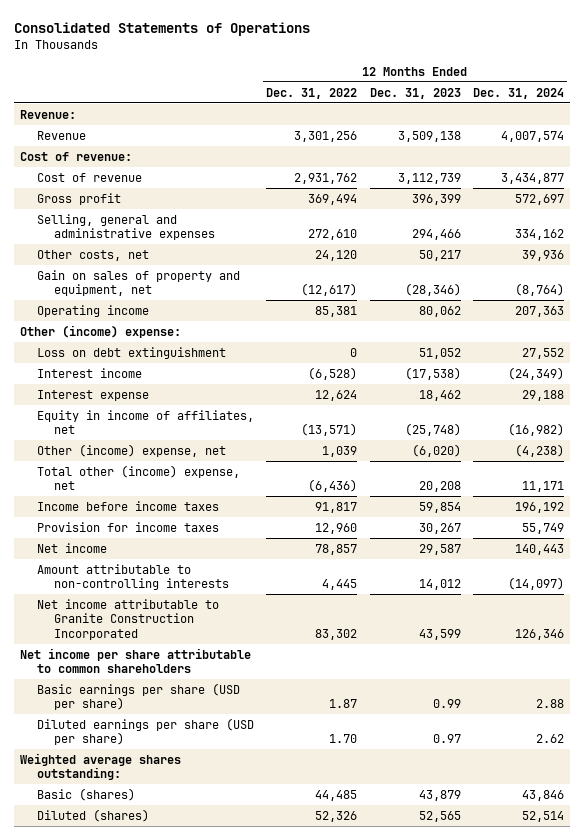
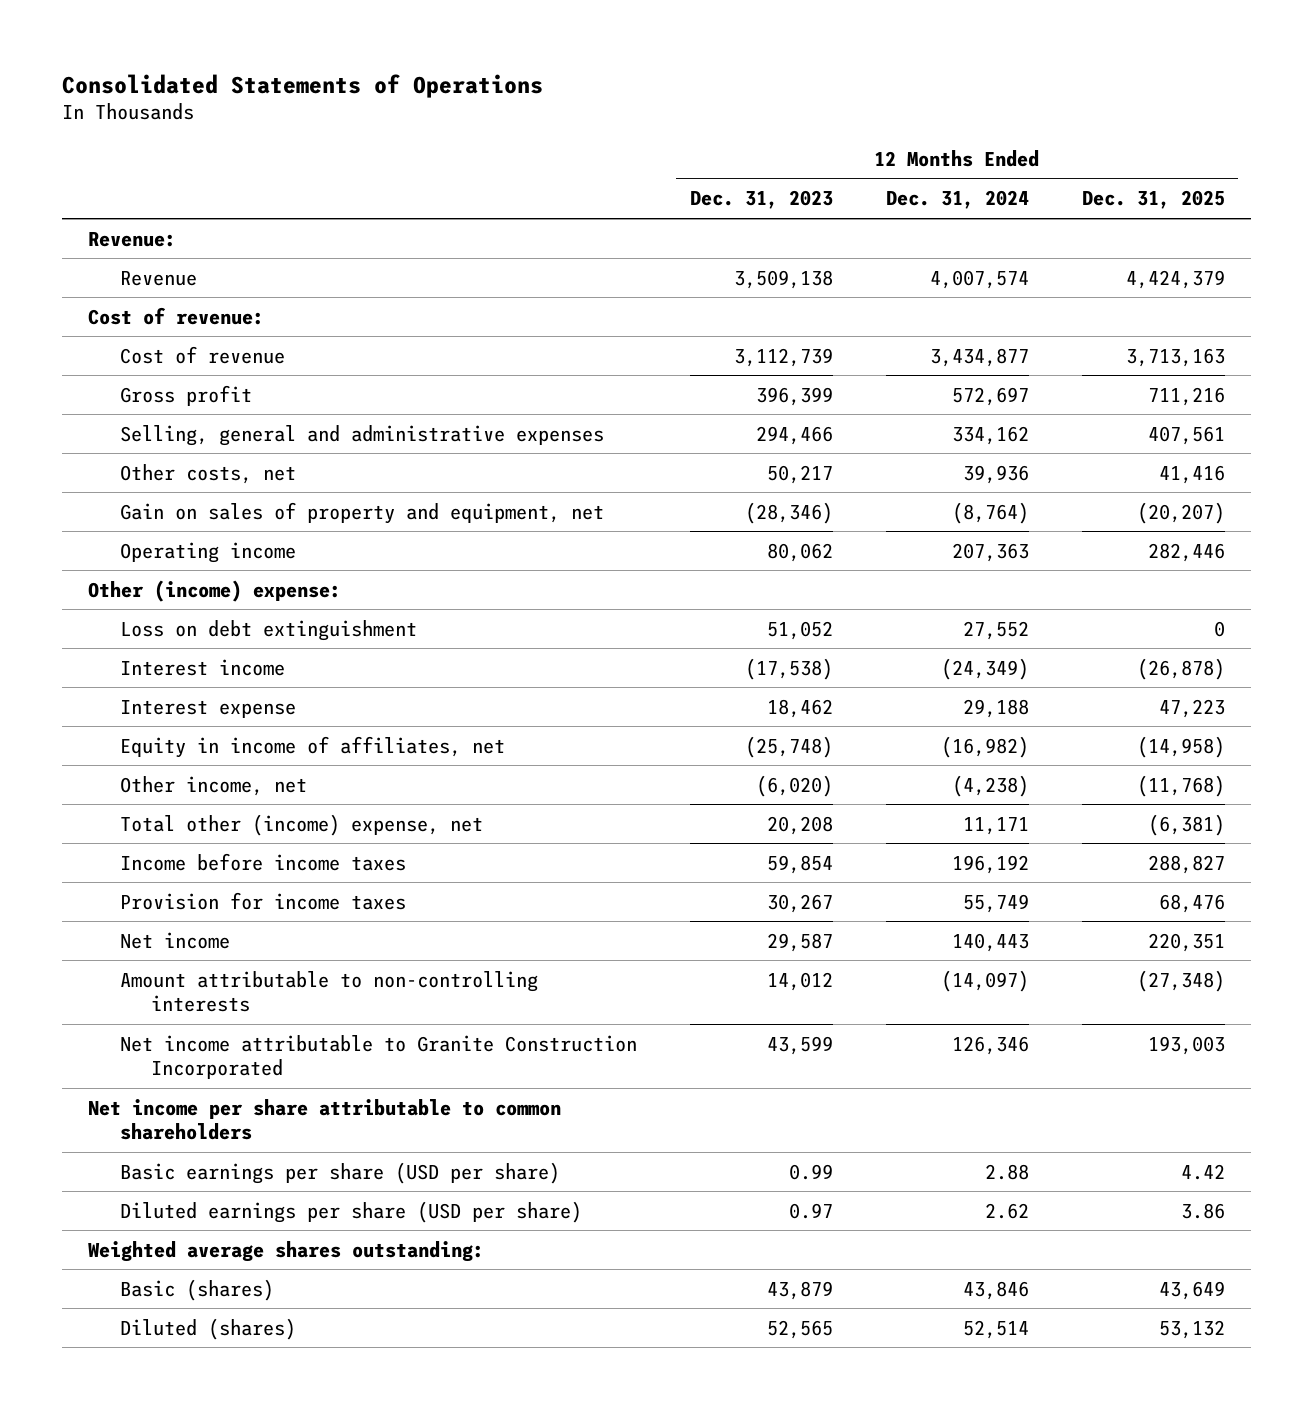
- | 12 Months Ended Dec. 31, 2022 | 12 Months Ended Dec. 31, 2023 | 12 Months Ended Dec. 31, 2024
+ | 12 Months Ended Dec. 31, 2023 | 12 Months Ended Dec. 31, 2024 | 12 Months Ended Dec. 31, 2025
- Other (income) expense, net | 1,039 | (6,020) | (4,238)
+ Other income, net | (6,020) | (4,238) | (11,768)

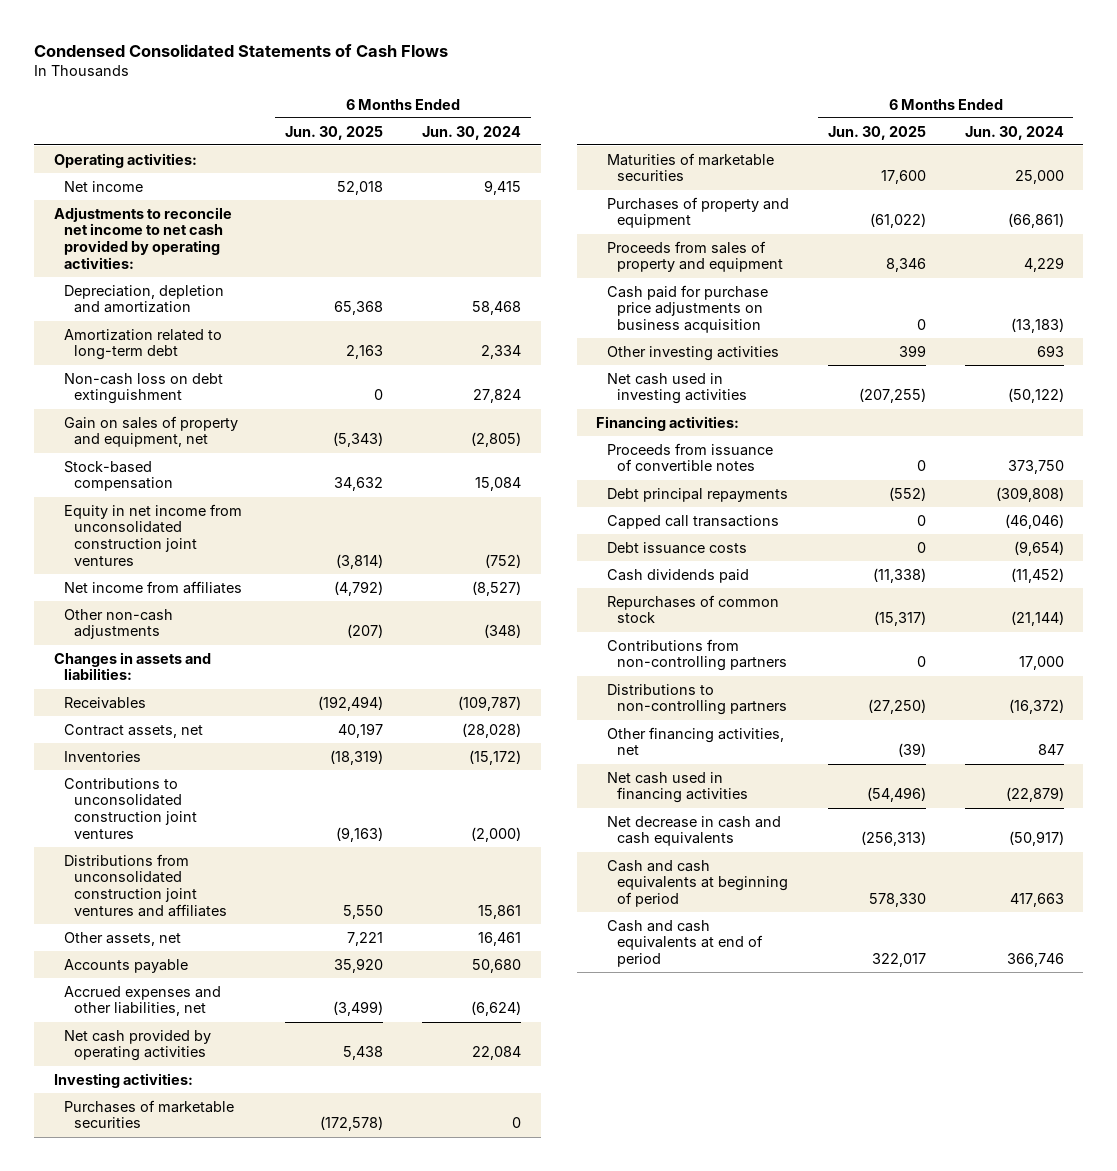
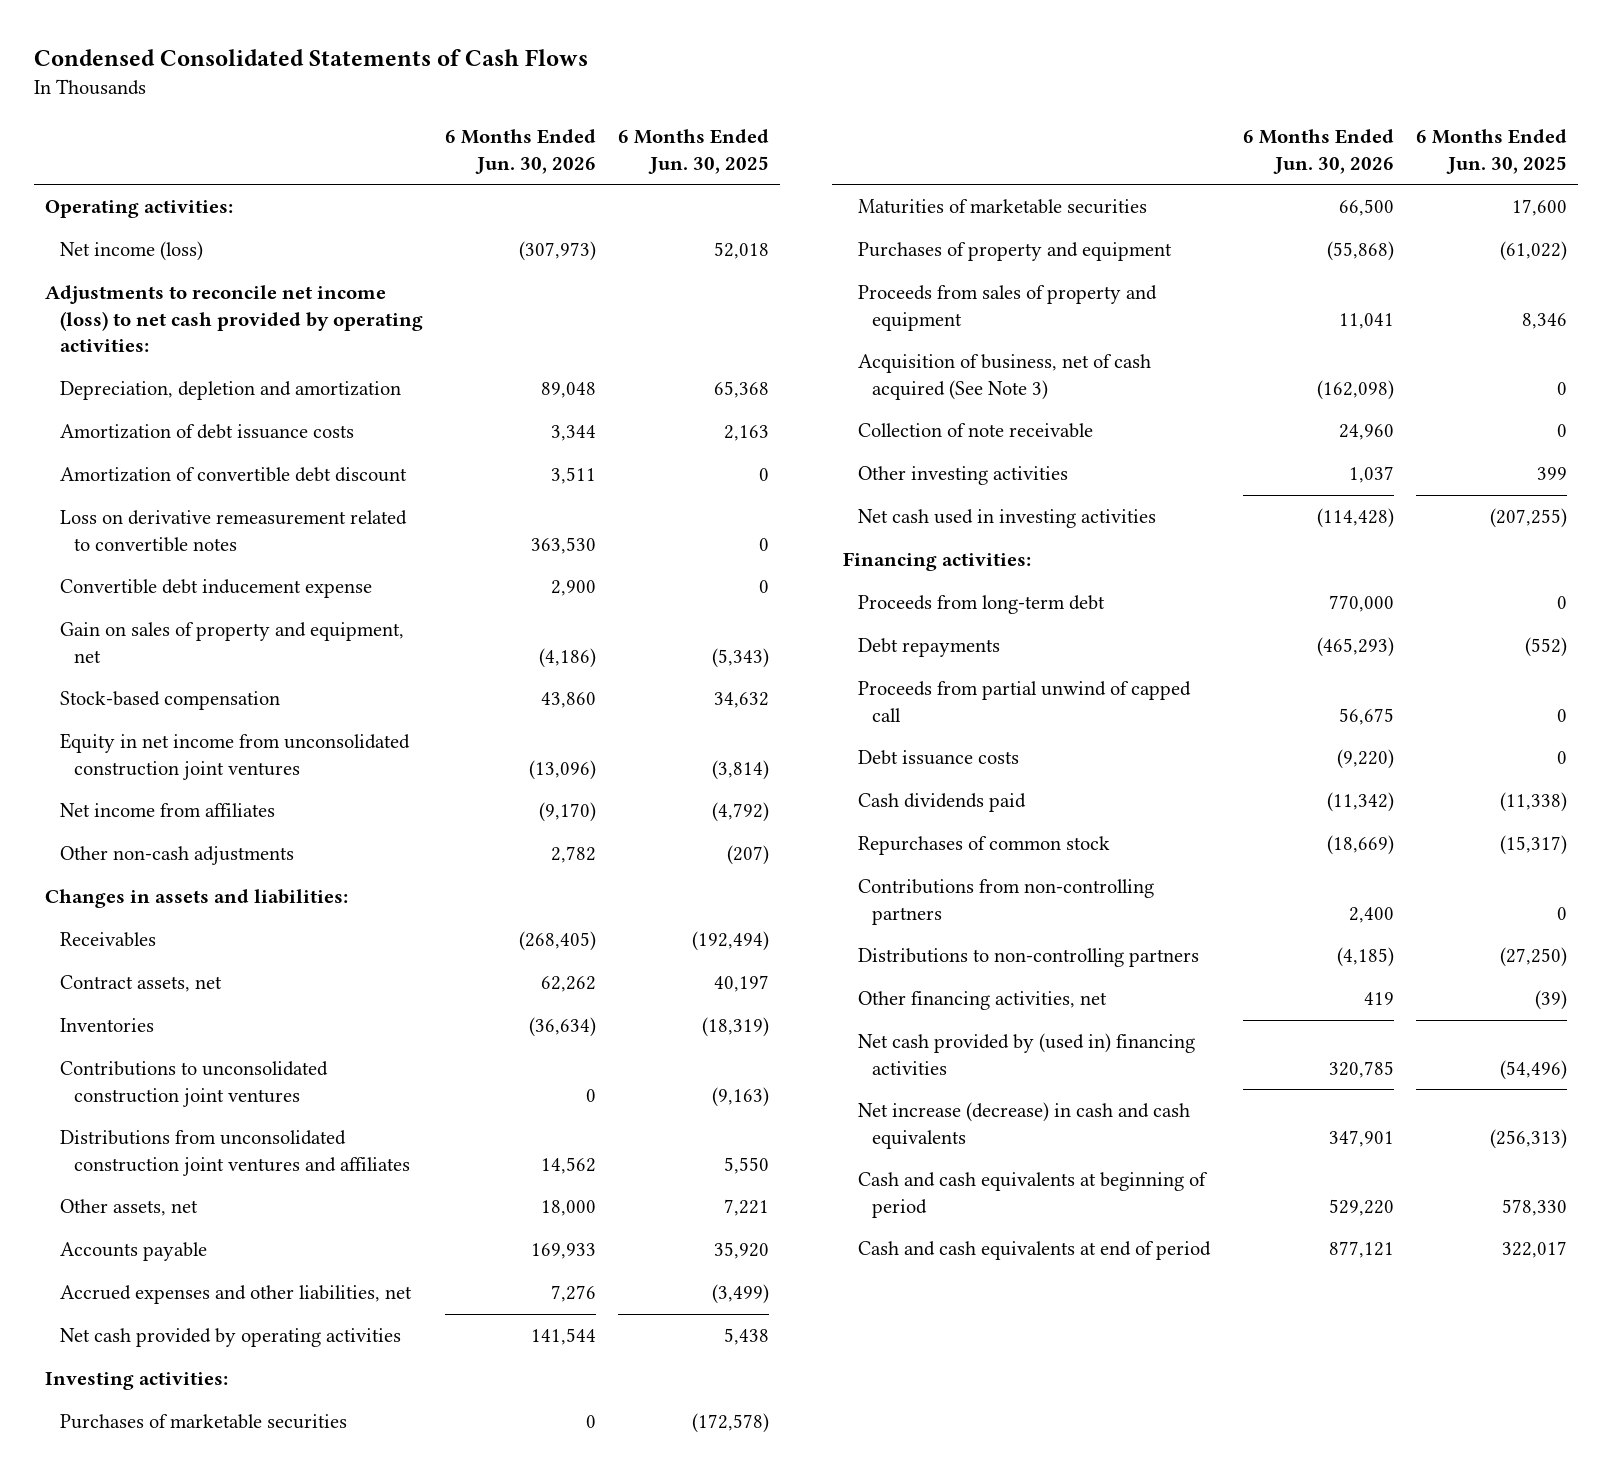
- | 6 Months Ended Jun. 30, 2025 | 6 Months Ended Jun. 30, 2024
+ | 6 Months Ended Jun. 30, 2026 | 6 Months Ended Jun. 30, 2025
- Net income | 52,018 | 9,415
- Adjustments to reconcile net income to net cash provided by operating activities:
+ Net income (loss) | (307,973) | 52,018
+ Adjustments to reconcile net income (loss) to net cash provided by operating activities:
- Amortization related to long-term debt | 2,163 | 2,334
- Non-cash loss on debt extinguishment | 0 | 27,824
+ Amortization of debt issuance costs | 3,344 | 2,163
+ Amortization of convertible debt discount | 3,511 | 0
+ Loss on derivative remeasurement related to convertible notes | 363,530 | 0
+ Convertible debt inducement expense | 2,900 | 0
- Cash paid for purchase price adjustments on business acquisition | 0 | (13,183)
+ Acquisition of business, net of cash acquired (See Note 3) | (162,098) | 0
+ Collection of note receivable | 24,960 | 0
- Proceeds from issuance of convertible notes | 0 | 373,750
- Debt principal repayments | (552) | (309,808)
- Capped call transactions | 0 | (46,046)
+ Proceeds from long-term debt | 770,000 | 0
+ Debt repayments | (465,293) | (552)
+ Proceeds from partial unwind of capped call | 56,675 | 0
- Net cash used in financing activities | (54,496) | (22,879)
- Net decrease in cash and cash equivalents | (256,313) | (50,917)
+ Net cash provided by (used in) financing activities | 320,785 | (54,496)
+ Net increase (decrease) in cash and cash equivalents | 347,901 | (256,313)

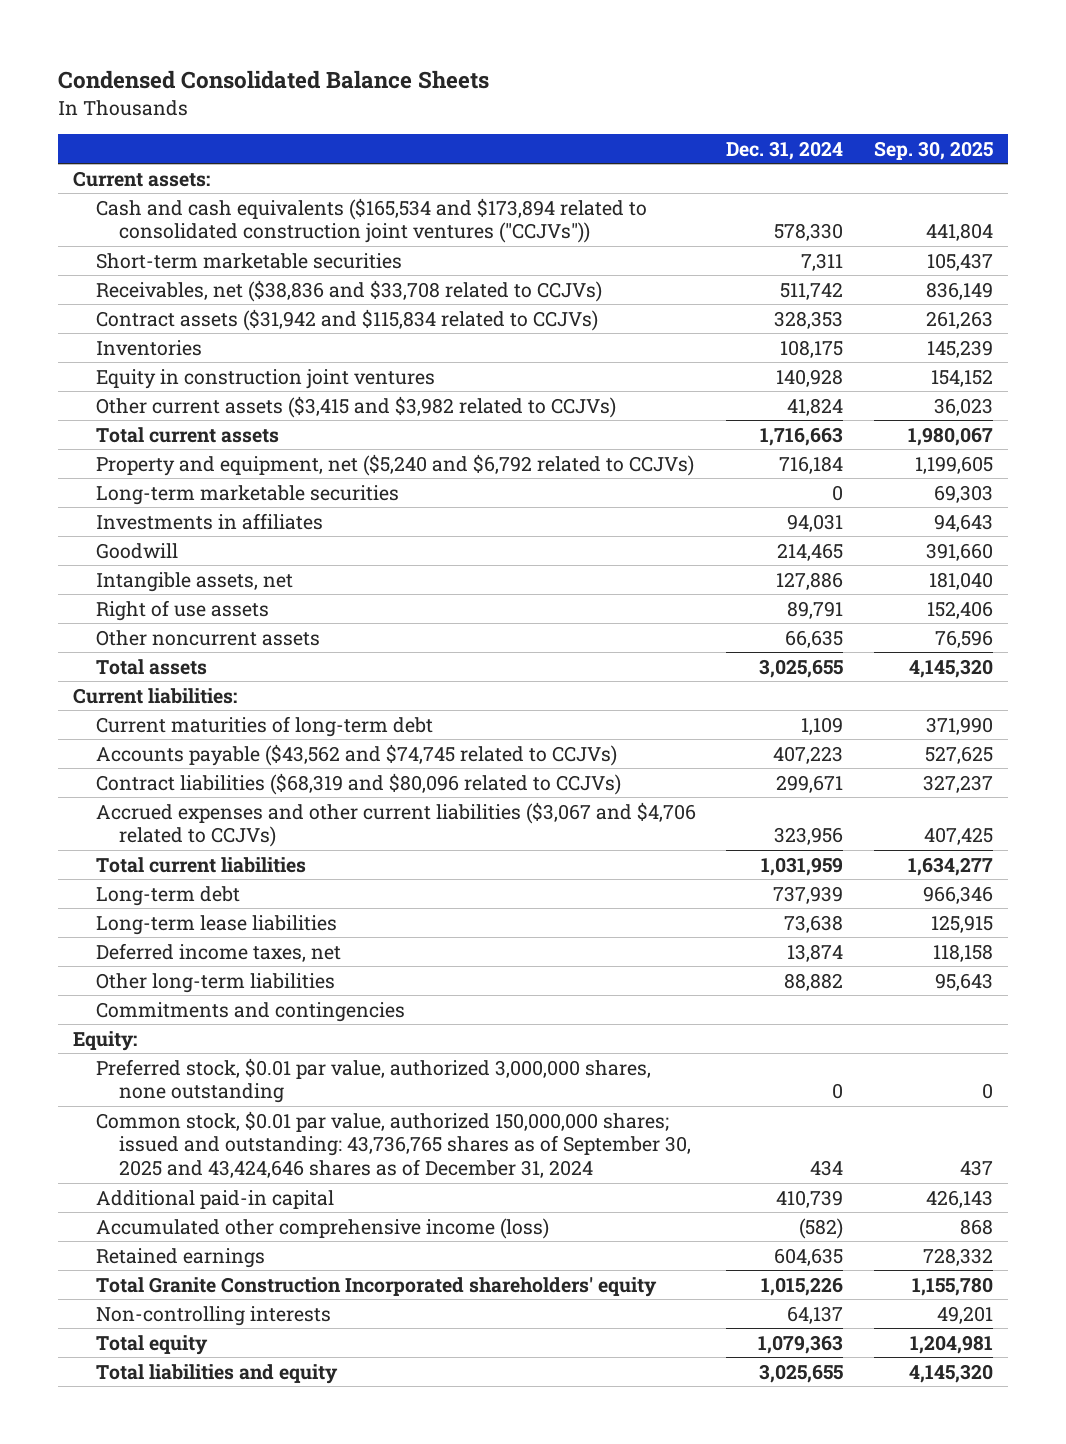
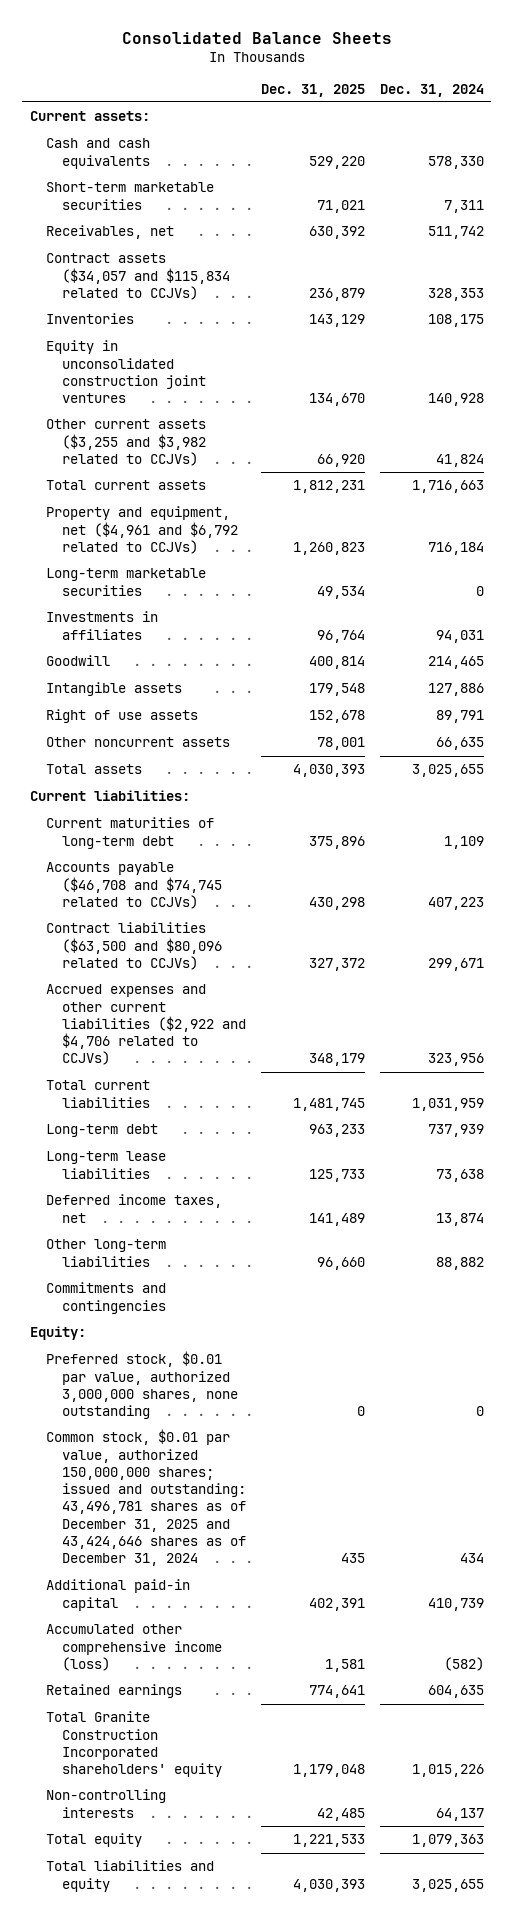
- Condensed Consolidated Balance Sheets
+ Consolidated Balance Sheets
- | Dec. 31, 2024 | Sep. 30, 2025
+ | Dec. 31, 2025 | Dec. 31, 2024
- Cash and cash equivalents ($165,534 and $173,894 related to consolidated construction joint ventures ("CCJVs")) | 578,330 | 441,804
+ Cash and cash equivalents | 529,220 | 578,330
- Receivables, net ($38,836 and $33,708 related to CCJVs) | 511,742 | 836,149
- Contract assets ($31,942 and $115,834 related to CCJVs) | 328,353 | 261,263
+ Receivables, net | 630,392 | 511,742
+ Contract assets ($34,057 and $115,834 related to CCJVs) | 236,879 | 328,353
- Equity in construction joint ventures | 140,928 | 154,152
- Other current assets ($3,415 and $3,982 related to CCJVs) | 41,824 | 36,023
+ Equity in unconsolidated construction joint ventures | 134,670 | 140,928
+ Other current assets ($3,255 and $3,982 related to CCJVs) | 66,920 | 41,824
- Property and equipment, net ($5,240 and $6,792 related to CCJVs) | 716,184 | 1,199,605
+ Property and equipment, net ($4,961 and $6,792 related to CCJVs) | 1,260,823 | 716,184
- Intangible assets, net | 127,886 | 181,040
+ Intangible assets | 179,548 | 127,886
- Accounts payable ($43,562 and $74,745 related to CCJVs) | 407,223 | 527,625
- Contract liabilities ($68,319 and $80,096 related to CCJVs) | 299,671 | 327,237
- Accrued expenses and other current liabilities ($3,067 and $4,706 related to CCJVs) | 323,956 | 407,425
+ Accounts payable ($46,708 and $74,745 related to CCJVs) | 430,298 | 407,223
+ Contract liabilities ($63,500 and $80,096 related to CCJVs) | 327,372 | 299,671
+ Accrued expenses and other current liabilities ($2,922 and $4,706 related to CCJVs) | 348,179 | 323,956
- Common stock, $0.01 par value, authorized 150,000,000 shares; issued and outstanding: 43,736,765 shares as of September 30, 2025 and 43,424,646 shares as of December 31, 2024 | 434 | 437
+ Common stock, $0.01 par value, authorized 150,000,000 shares; issued and outstanding: 43,496,781 shares as of December 31, 2025 and 43,424,646 shares as of December 31, 2024 | 435 | 434

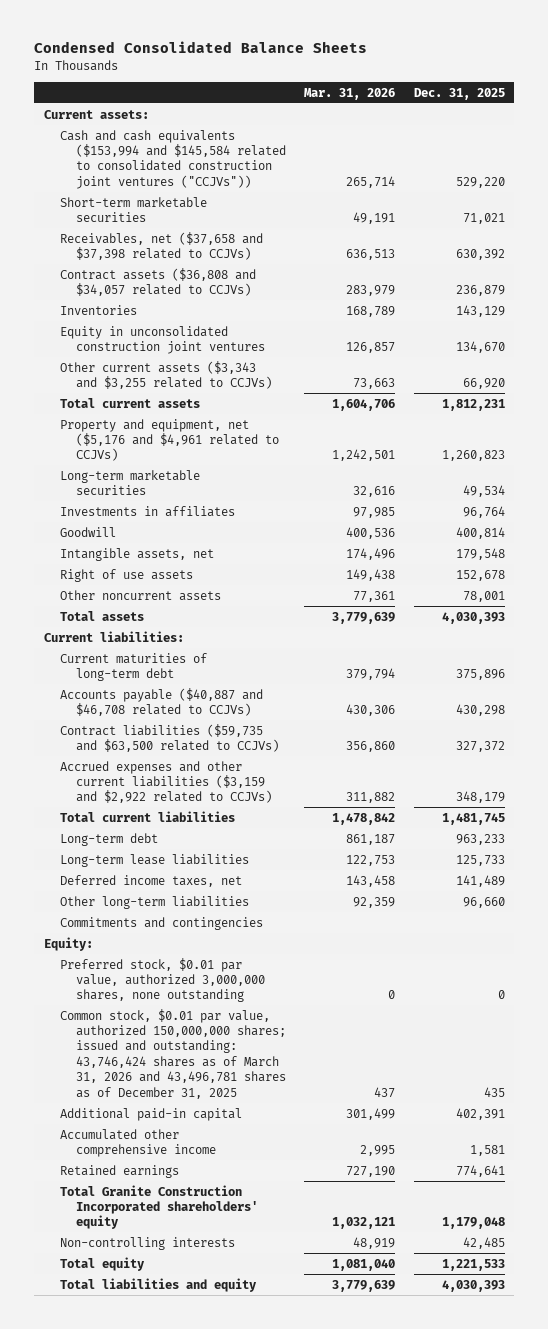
- Consolidated Balance Sheets
+ Condensed Consolidated Balance Sheets
- | Dec. 31, 2025 | Dec. 31, 2024
+ | Mar. 31, 2026 | Dec. 31, 2025
- Cash and cash equivalents | 529,220 | 578,330
+ Cash and cash equivalents ($153,994 and $145,584 related to consolidated construction joint ventures ("CCJVs")) | 265,714 | 529,220
- Receivables, net | 630,392 | 511,742
- Contract assets ($34,057 and $115,834 related to CCJVs) | 236,879 | 328,353
+ Receivables, net ($37,658 and $37,398 related to CCJVs) | 636,513 | 630,392
+ Contract assets ($36,808 and $34,057 related to CCJVs) | 283,979 | 236,879
- Other current assets ($3,255 and $3,982 related to CCJVs) | 66,920 | 41,824
+ Other current assets ($3,343 and $3,255 related to CCJVs) | 73,663 | 66,920
- Property and equipment, net ($4,961 and $6,792 related to CCJVs) | 1,260,823 | 716,184
+ Property and equipment, net ($5,176 and $4,961 related to CCJVs) | 1,242,501 | 1,260,823
- Intangible assets | 179,548 | 127,886
+ Intangible assets, net | 174,496 | 179,548
- Accounts payable ($46,708 and $74,745 related to CCJVs) | 430,298 | 407,223
- Contract liabilities ($63,500 and $80,096 related to CCJVs) | 327,372 | 299,671
- Accrued expenses and other current liabilities ($2,922 and $4,706 related to CCJVs) | 348,179 | 323,956
+ Accounts payable ($40,887 and $46,708 related to CCJVs) | 430,306 | 430,298
+ Contract liabilities ($59,735 and $63,500 related to CCJVs) | 356,860 | 327,372
+ Accrued expenses and other current liabilities ($3,159 and $2,922 related to CCJVs) | 311,882 | 348,179
- Common stock, $0.01 par value, authorized 150,000,000 shares; issued and outstanding: 43,496,781 shares as of December 31, 2025 and 43,424,646 shares as of December 31, 2024 | 435 | 434
+ Common stock, $0.01 par value, authorized 150,000,000 shares; issued and outstanding: 43,746,424 shares as of March 31, 2026 and 43,496,781 shares as of December 31, 2025 | 437 | 435
- Accumulated other comprehensive income (loss) | 1,581 | (582)
+ Accumulated other comprehensive income | 2,995 | 1,581

